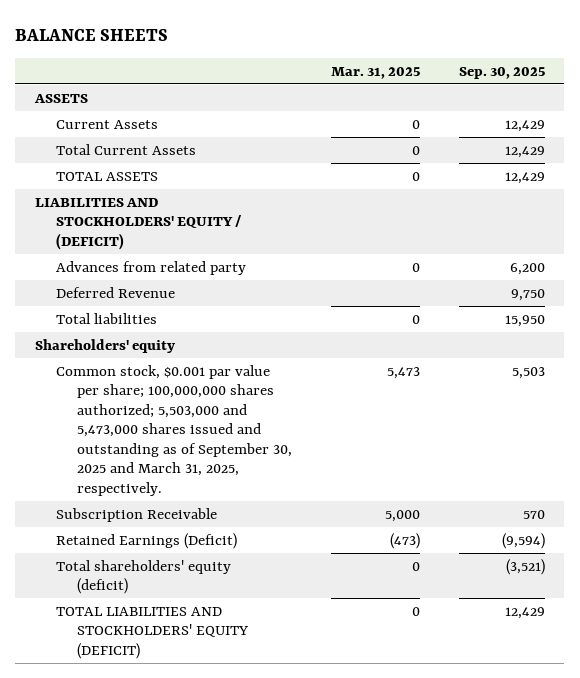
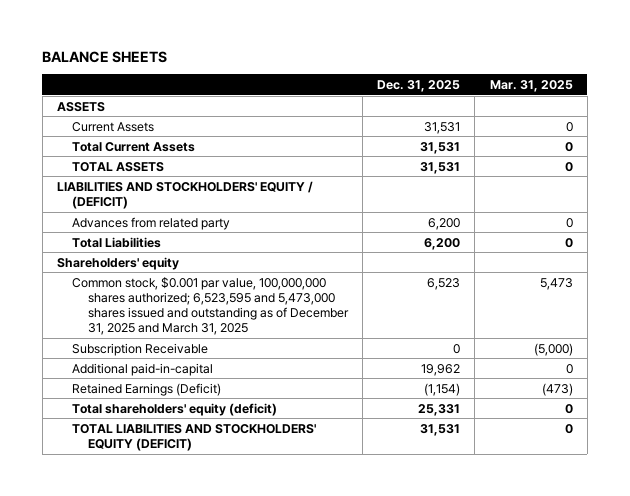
- | Mar. 31, 2025 | Sep. 30, 2025
+ | Dec. 31, 2025 | Mar. 31, 2025
- Deferred Revenue | | 9,750
- Total liabilities | 0 | 15,950
+ Total Liabilities | 6,200 | 0
- Common stock, $0.001 par value per share; 100,000,000 shares authorized; 5,503,000 and 5,473,000 shares issued and outstanding as of September 30, 2025 and March 31, 2025, respectively. | 5,473 | 5,503
- Subscription Receivable | 5,000 | 570
+ Common stock, $0.001 par value, 100,000,000 shares authorized; 6,523,595 and 5,473,000 shares issued and outstanding as of December 31, 2025 and March 31, 2025 | 6,523 | 5,473
+ Subscription Receivable | 0 | (5,000)
+ Additional paid-in-capital | 19,962 | 0

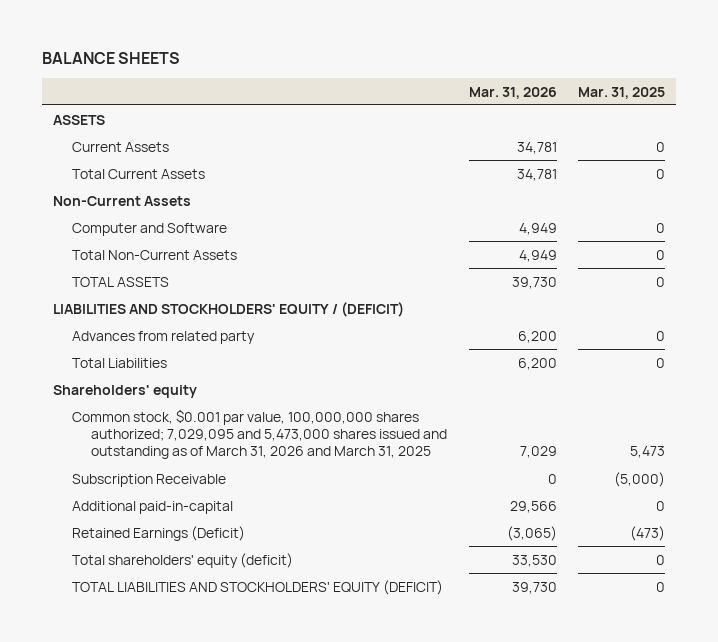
- | Dec. 31, 2025 | Mar. 31, 2025
+ | Mar. 31, 2026 | Mar. 31, 2025
+ Non-Current Assets
+ Computer and Software | 4,949 | 0
+ Total Non-Current Assets | 4,949 | 0
- Common stock, $0.001 par value, 100,000,000 shares authorized; 6,523,595 and 5,473,000 shares issued and outstanding as of December 31, 2025 and March 31, 2025 | 6,523 | 5,473
+ Common stock, $0.001 par value, 100,000,000 shares authorized; 7,029,095 and 5,473,000 shares issued and outstanding as of March 31, 2026 and March 31, 2025 | 7,029 | 5,473

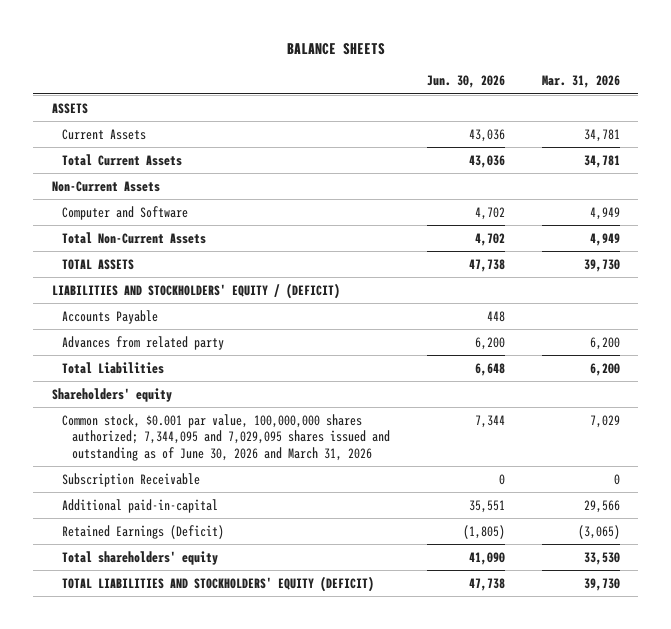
- | Mar. 31, 2026 | Mar. 31, 2025
+ | Jun. 30, 2026 | Mar. 31, 2026
+ Accounts Payable | 448 |
- Common stock, $0.001 par value, 100,000,000 shares authorized; 7,029,095 and 5,473,000 shares issued and outstanding as of March 31, 2026 and March 31, 2025 | 7,029 | 5,473
+ Common stock, $0.001 par value, 100,000,000 shares authorized; 7,344,095 and 7,029,095 shares issued and outstanding as of June 30, 2026 and March 31, 2026 | 7,344 | 7,029
- Total shareholders' equity (deficit) | 33,530 | 0
+ Total shareholders' equity | 41,090 | 33,530

